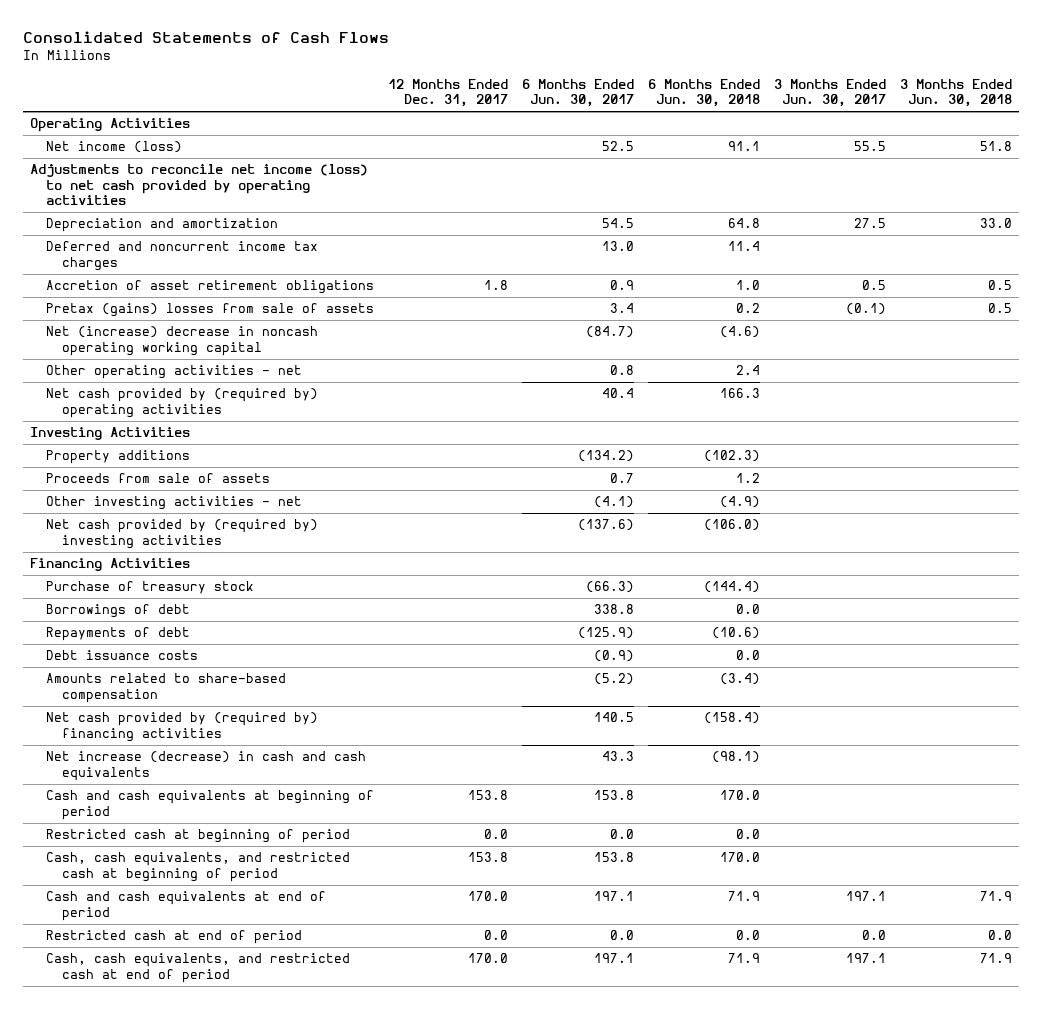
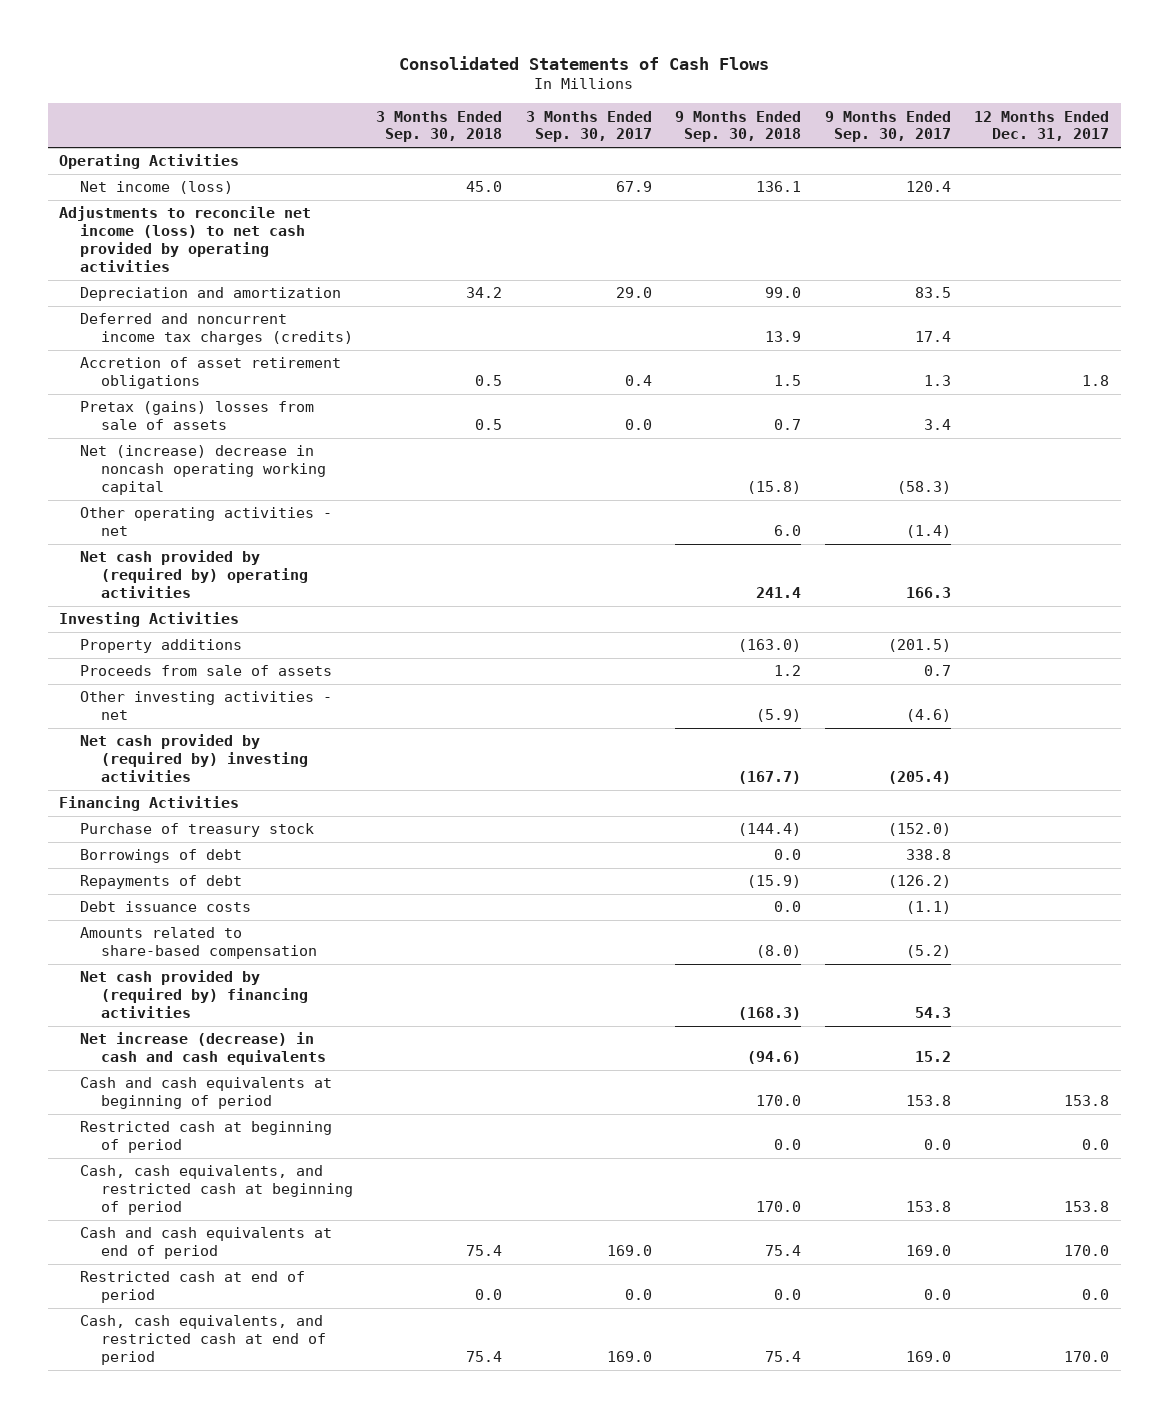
- | 12 Months Ended Dec. 31, 2017 | 6 Months Ended Jun. 30, 2017 | 6 Months Ended Jun. 30, 2018 | 3 Months Ended Jun. 30, 2017 | 3 Months Ended Jun. 30, 2018
+ | 3 Months Ended Sep. 30, 2018 | 3 Months Ended Sep. 30, 2017 | 9 Months Ended Sep. 30, 2018 | 9 Months Ended Sep. 30, 2017 | 12 Months Ended Dec. 31, 2017
- Deferred and noncurrent income tax charges | | 13.0 | 11.4 | |
+ Deferred and noncurrent income tax charges (credits) | | | 13.9 | 17.4 |

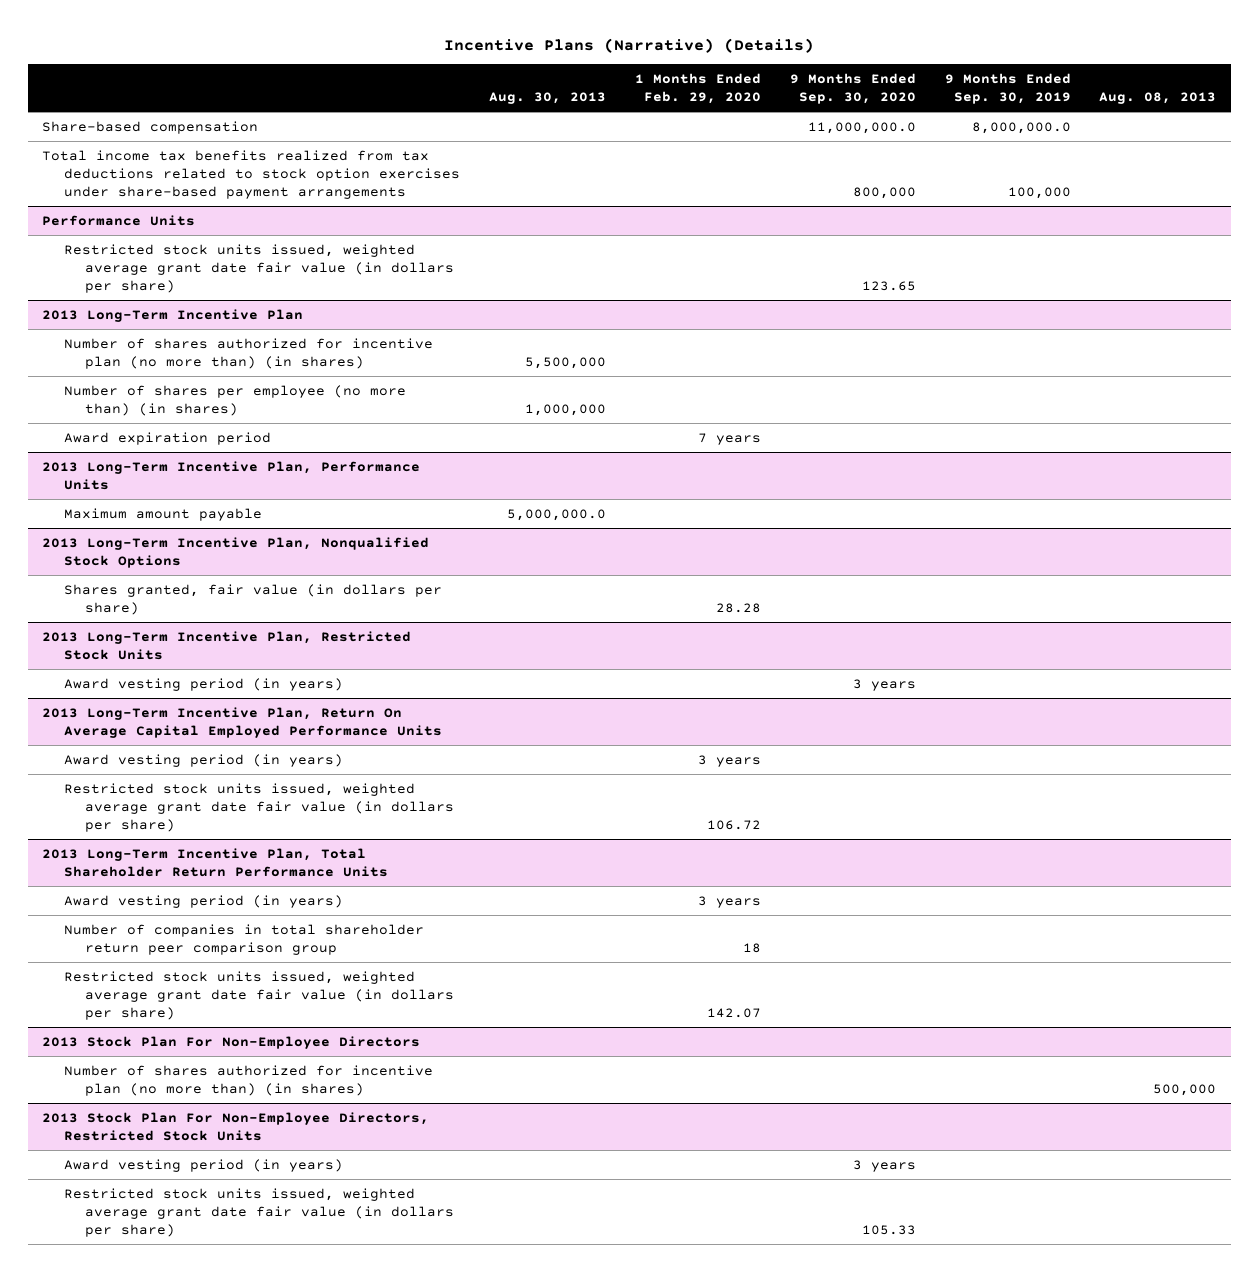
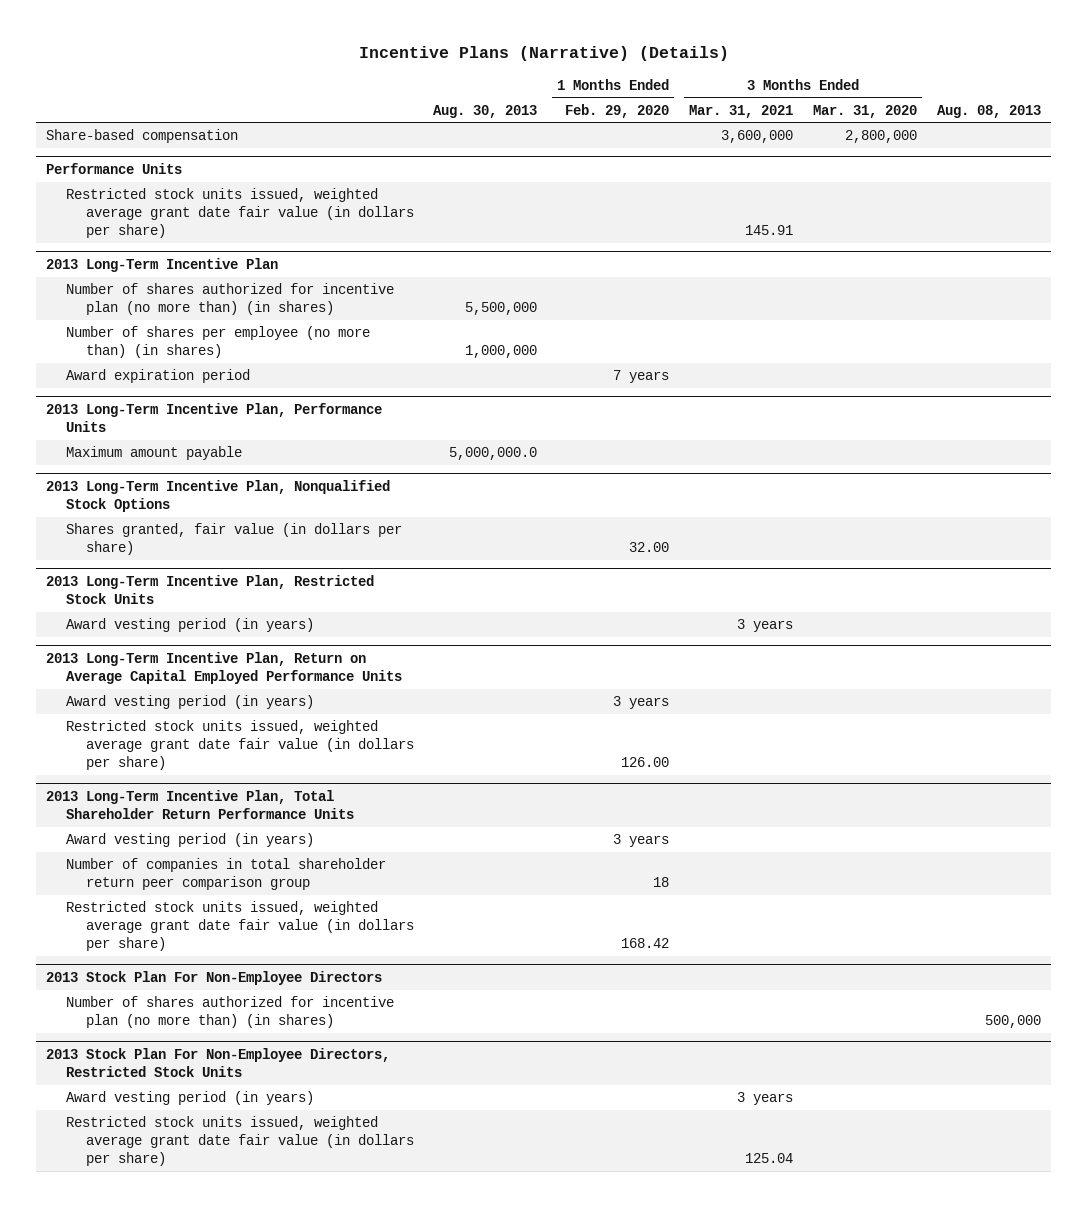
- | Aug. 30, 2013 | 1 Months Ended Feb. 29, 2020 | 9 Months Ended Sep. 30, 2020 | 9 Months Ended Sep. 30, 2019 | Aug. 08, 2013
+ | Aug. 30, 2013 | 1 Months Ended Feb. 29, 2020 | 3 Months Ended Mar. 31, 2021 | 3 Months Ended Mar. 31, 2020 | Aug. 08, 2013
- Total income tax benefits realized from tax deductions related to stock option exercises under share-based payment arrangements | | | 800,000 | 100,000 |
@ 2013 Long-Term Incentive Plan, Nonqualified Stock Options
- Shares granted, fair value (in dollars per share) | | 28.28 | | |
+ Shares granted, fair value (in dollars per share) | | 32.00 | | |
- 2013 Long-Term Incentive Plan, Return On Average Capital Employed Performance Units
+ 2013 Long-Term Incentive Plan, Return on Average Capital Employed Performance Units
- Restricted stock units issued, weighted average grant date fair value (in dollars per share) | | 106.72 | | |
+ Restricted stock units issued, weighted average grant date fair value (in dollars per share) | | 126.00 | | |
@ 2013 Long-Term Incentive Plan, Total Shareholder Return Performance Units
- Restricted stock units issued, weighted average grant date fair value (in dollars per share) | | 142.07 | | |
+ Restricted stock units issued, weighted average grant date fair value (in dollars per share) | | 168.42 | | |

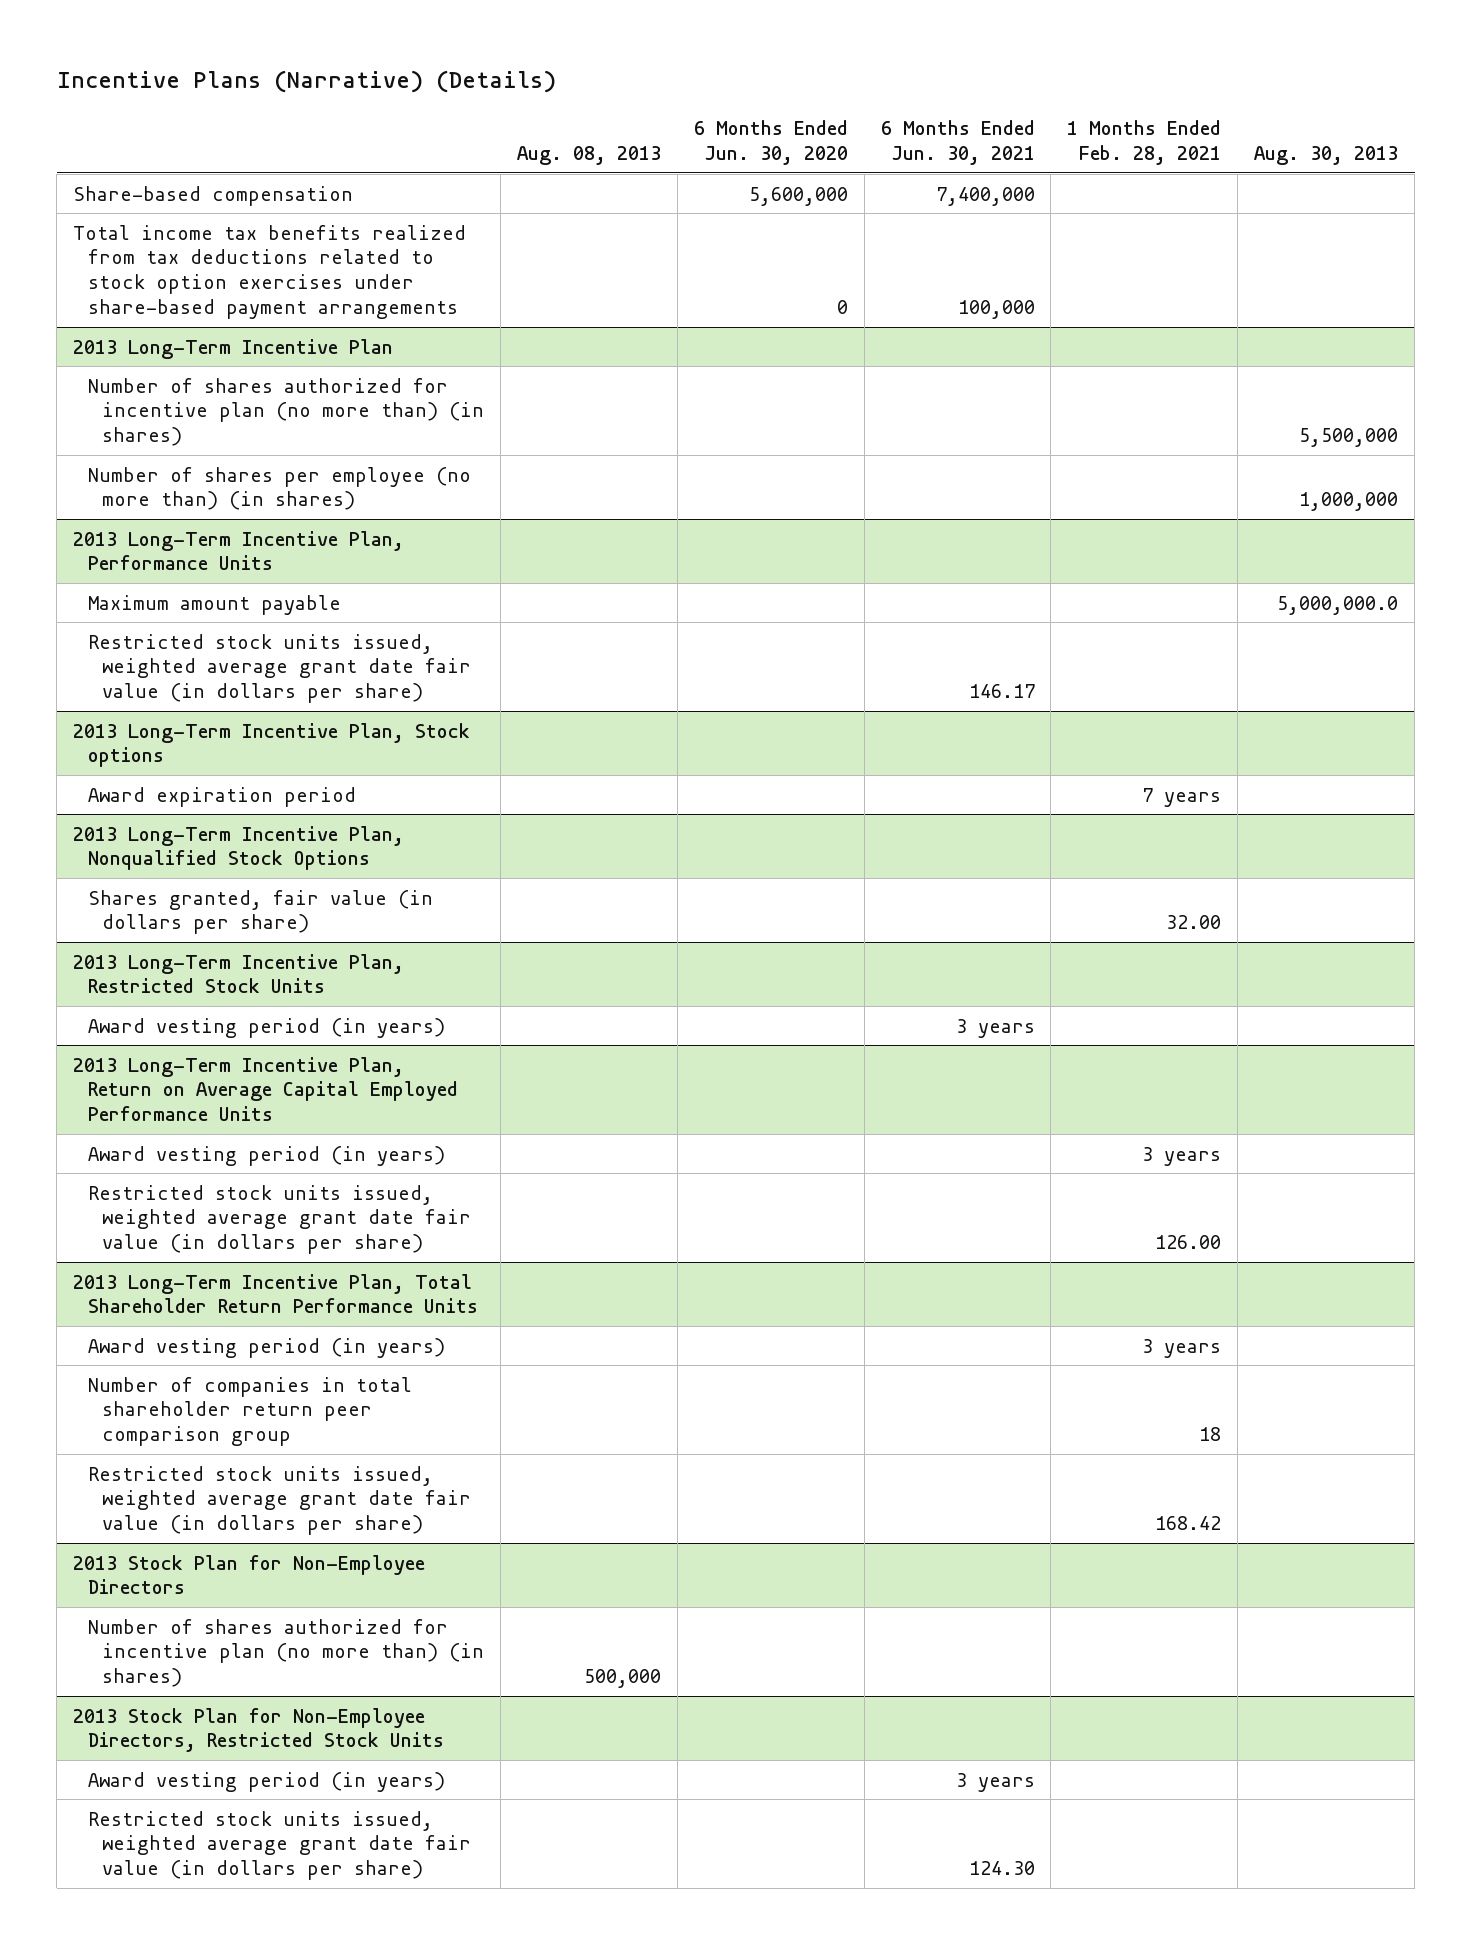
- | Aug. 30, 2013 | 1 Months Ended Feb. 29, 2020 | 3 Months Ended Mar. 31, 2021 | 3 Months Ended Mar. 31, 2020 | Aug. 08, 2013
+ | Aug. 08, 2013 | 6 Months Ended Jun. 30, 2020 | 6 Months Ended Jun. 30, 2021 | 1 Months Ended Feb. 28, 2021 | Aug. 30, 2013
- Performance Units
- Restricted stock units issued, weighted average grant date fair value (in dollars per share) | | | 145.91 | |
+ Total income tax benefits realized from tax deductions related to stock option exercises under share-based payment arrangements | | 0 | 100,000 | |
@ 2013 Long-Term Incentive Plan
- Award expiration period | | 7 years | | |
@ 2013 Long-Term Incentive Plan, Performance Units
+ Restricted stock units issued, weighted average grant date fair value (in dollars per share) | | | 146.17 | |
+ 2013 Long-Term Incentive Plan, Stock options
+ Award expiration period | | | | 7 years |
- 2013 Stock Plan For Non-Employee Directors
+ 2013 Stock Plan for Non-Employee Directors
- 2013 Stock Plan For Non-Employee Directors, Restricted Stock Units
+ 2013 Stock Plan for Non-Employee Directors, Restricted Stock Units

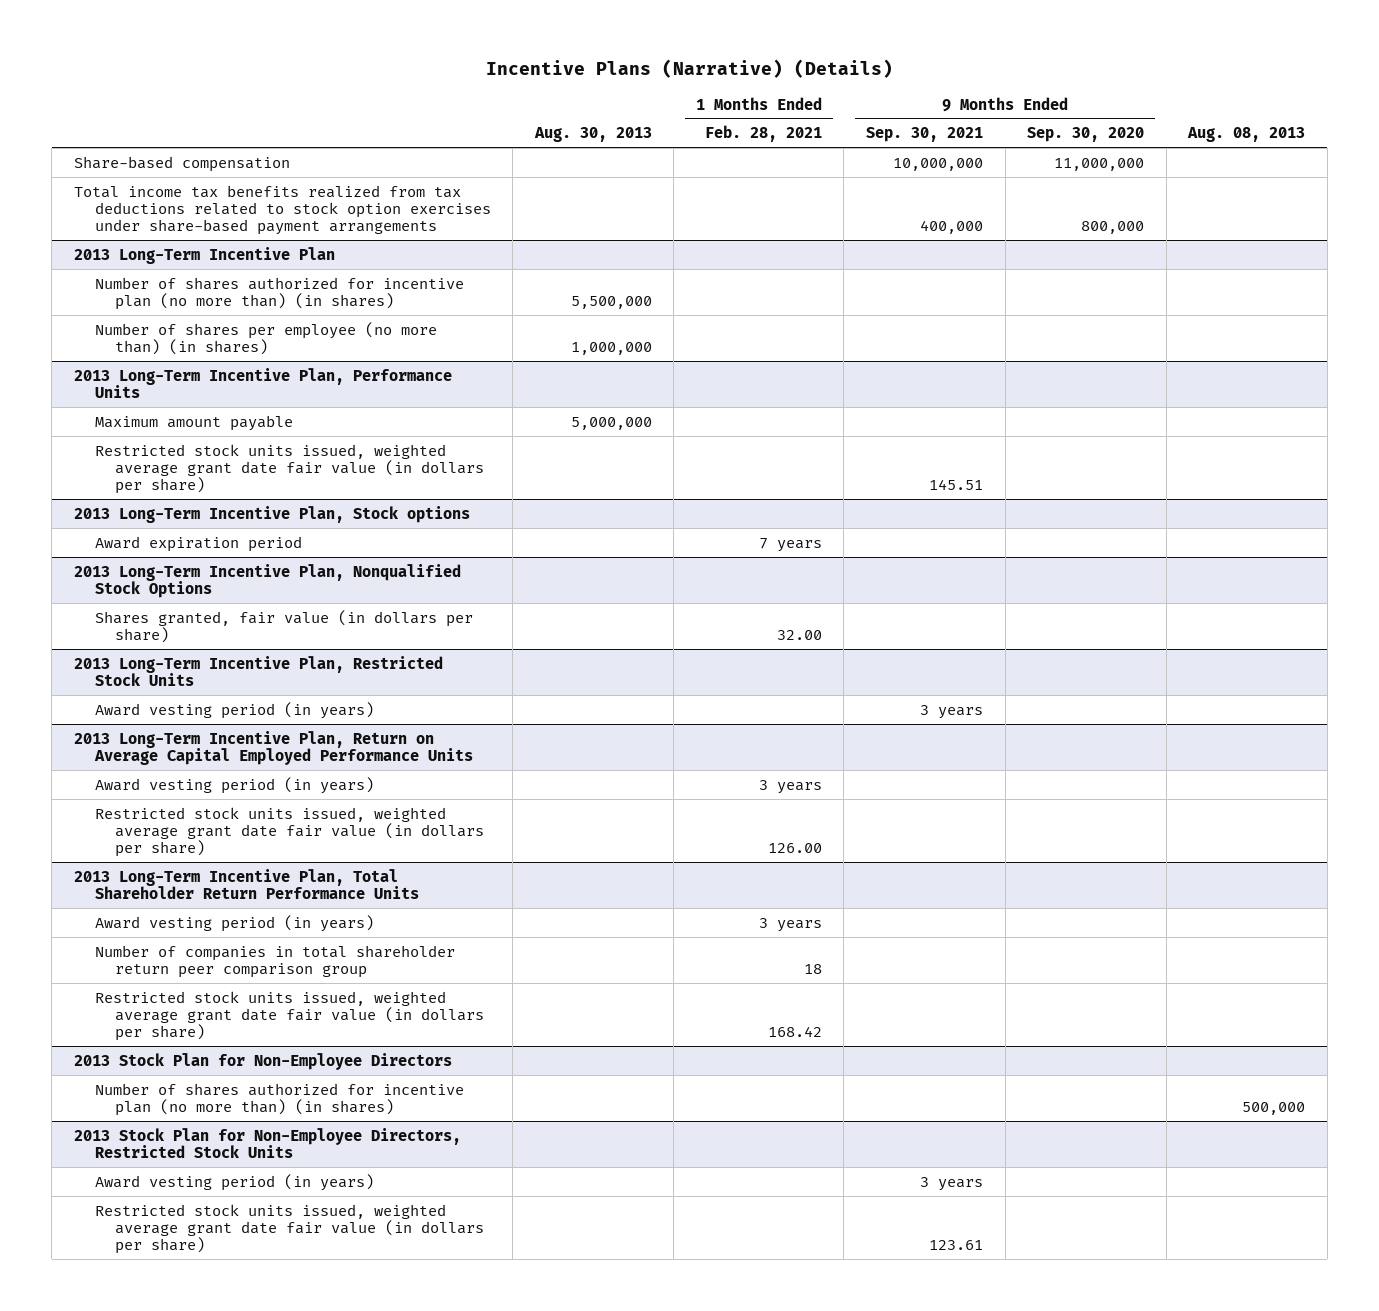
- | Aug. 08, 2013 | 6 Months Ended Jun. 30, 2020 | 6 Months Ended Jun. 30, 2021 | 1 Months Ended Feb. 28, 2021 | Aug. 30, 2013
+ | Aug. 30, 2013 | 1 Months Ended Feb. 28, 2021 | 9 Months Ended Sep. 30, 2021 | 9 Months Ended Sep. 30, 2020 | Aug. 08, 2013
@ 2013 Long-Term Incentive Plan, Performance Units
- Maximum amount payable | | | | | 5,000,000.0
+ Maximum amount payable | 5,000,000 | | | |

